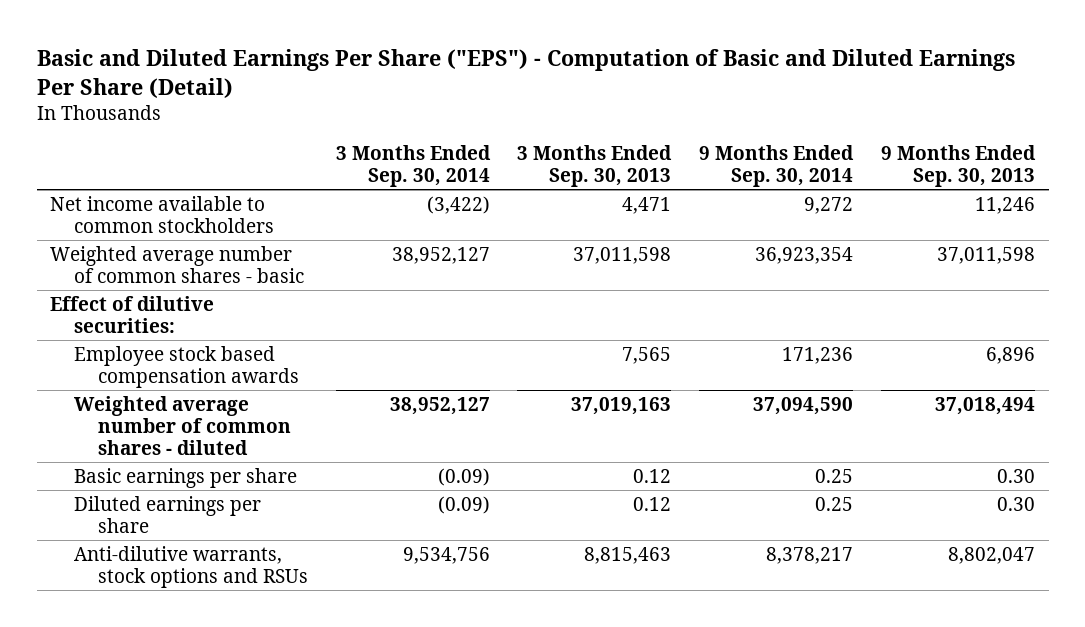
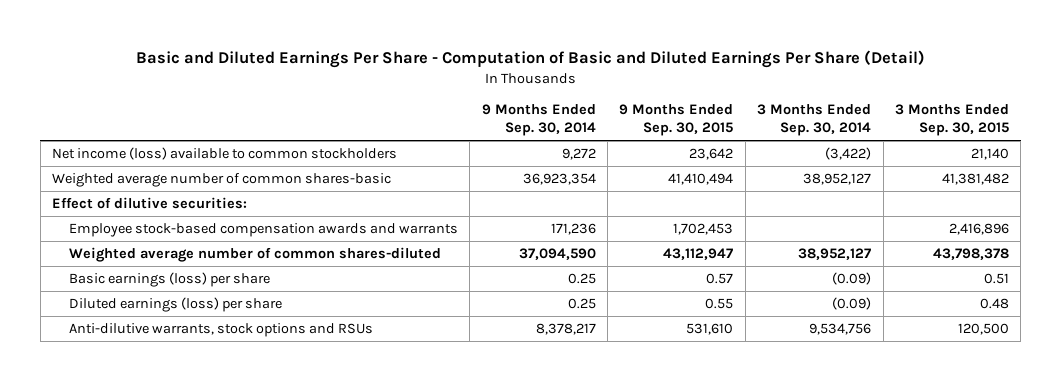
- Basic and Diluted Earnings Per Share ("EPS") - Computation of Basic and Diluted Earnings Per Share (Detail)
+ Basic and Diluted Earnings Per Share - Computation of Basic and Diluted Earnings Per Share (Detail)
- | 3 Months Ended Sep. 30, 2014 | 3 Months Ended Sep. 30, 2013 | 9 Months Ended Sep. 30, 2014 | 9 Months Ended Sep. 30, 2013
+ | 9 Months Ended Sep. 30, 2014 | 9 Months Ended Sep. 30, 2015 | 3 Months Ended Sep. 30, 2014 | 3 Months Ended Sep. 30, 2015
- Net income available to common stockholders | (3,422) | 4,471 | 9,272 | 11,246
- Weighted average number of common shares - basic | 38,952,127 | 37,011,598 | 36,923,354 | 37,011,598
+ Net income (loss) available to common stockholders | 9,272 | 23,642 | (3,422) | 21,140
+ Weighted average number of common shares-basic | 36,923,354 | 41,410,494 | 38,952,127 | 41,381,482
- Employee stock based compensation awards | | 7,565 | 171,236 | 6,896
- Weighted average number of common shares - diluted | 38,952,127 | 37,019,163 | 37,094,590 | 37,018,494
- Basic earnings per share | (0.09) | 0.12 | 0.25 | 0.30
- Diluted earnings per share | (0.09) | 0.12 | 0.25 | 0.30
+ Employee stock-based compensation awards and warrants | 171,236 | 1,702,453 | | 2,416,896
+ Weighted average number of common shares-diluted | 37,094,590 | 43,112,947 | 38,952,127 | 43,798,378
+ Basic earnings (loss) per share | 0.25 | 0.57 | (0.09) | 0.51
+ Diluted earnings (loss) per share | 0.25 | 0.55 | (0.09) | 0.48

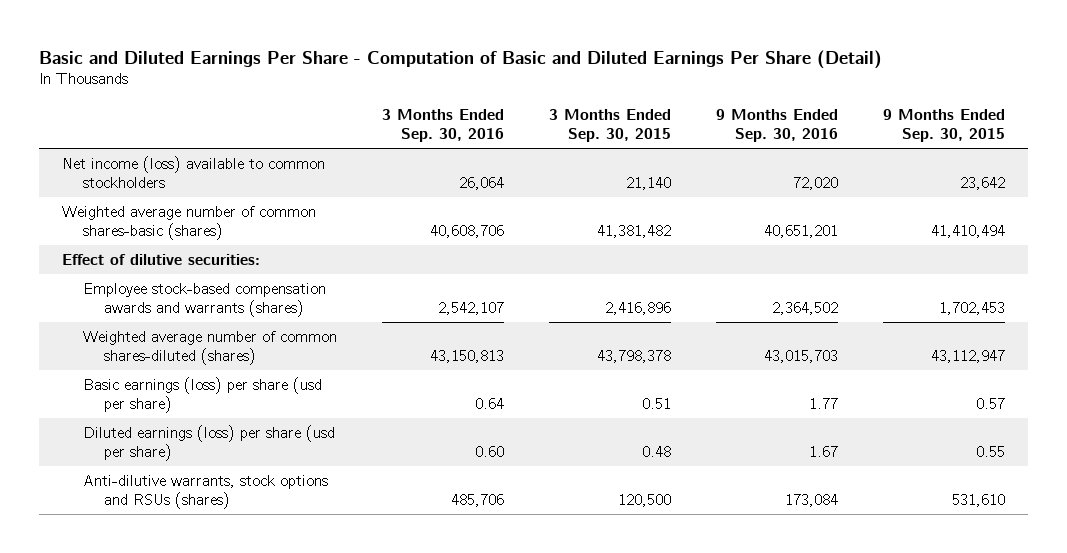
- | 9 Months Ended Sep. 30, 2014 | 9 Months Ended Sep. 30, 2015 | 3 Months Ended Sep. 30, 2014 | 3 Months Ended Sep. 30, 2015
+ | 3 Months Ended Sep. 30, 2016 | 3 Months Ended Sep. 30, 2015 | 9 Months Ended Sep. 30, 2016 | 9 Months Ended Sep. 30, 2015
- Weighted average number of common shares-basic | 36,923,354 | 41,410,494 | 38,952,127 | 41,381,482
+ Weighted average number of common shares-basic (shares) | 40,608,706 | 41,381,482 | 40,651,201 | 41,410,494
- Employee stock-based compensation awards and warrants | 171,236 | 1,702,453 | | 2,416,896
- Weighted average number of common shares-diluted | 37,094,590 | 43,112,947 | 38,952,127 | 43,798,378
- Basic earnings (loss) per share | 0.25 | 0.57 | (0.09) | 0.51
- Diluted earnings (loss) per share | 0.25 | 0.55 | (0.09) | 0.48
- Anti-dilutive warrants, stock options and RSUs | 8,378,217 | 531,610 | 9,534,756 | 120,500
+ Employee stock-based compensation awards and warrants (shares) | 2,542,107 | 2,416,896 | 2,364,502 | 1,702,453
+ Weighted average number of common shares-diluted (shares) | 43,150,813 | 43,798,378 | 43,015,703 | 43,112,947
+ Basic earnings (loss) per share (usd per share) | 0.64 | 0.51 | 1.77 | 0.57
+ Diluted earnings (loss) per share (usd per share) | 0.60 | 0.48 | 1.67 | 0.55
+ Anti-dilutive warrants, stock options and RSUs (shares) | 485,706 | 120,500 | 173,084 | 531,610

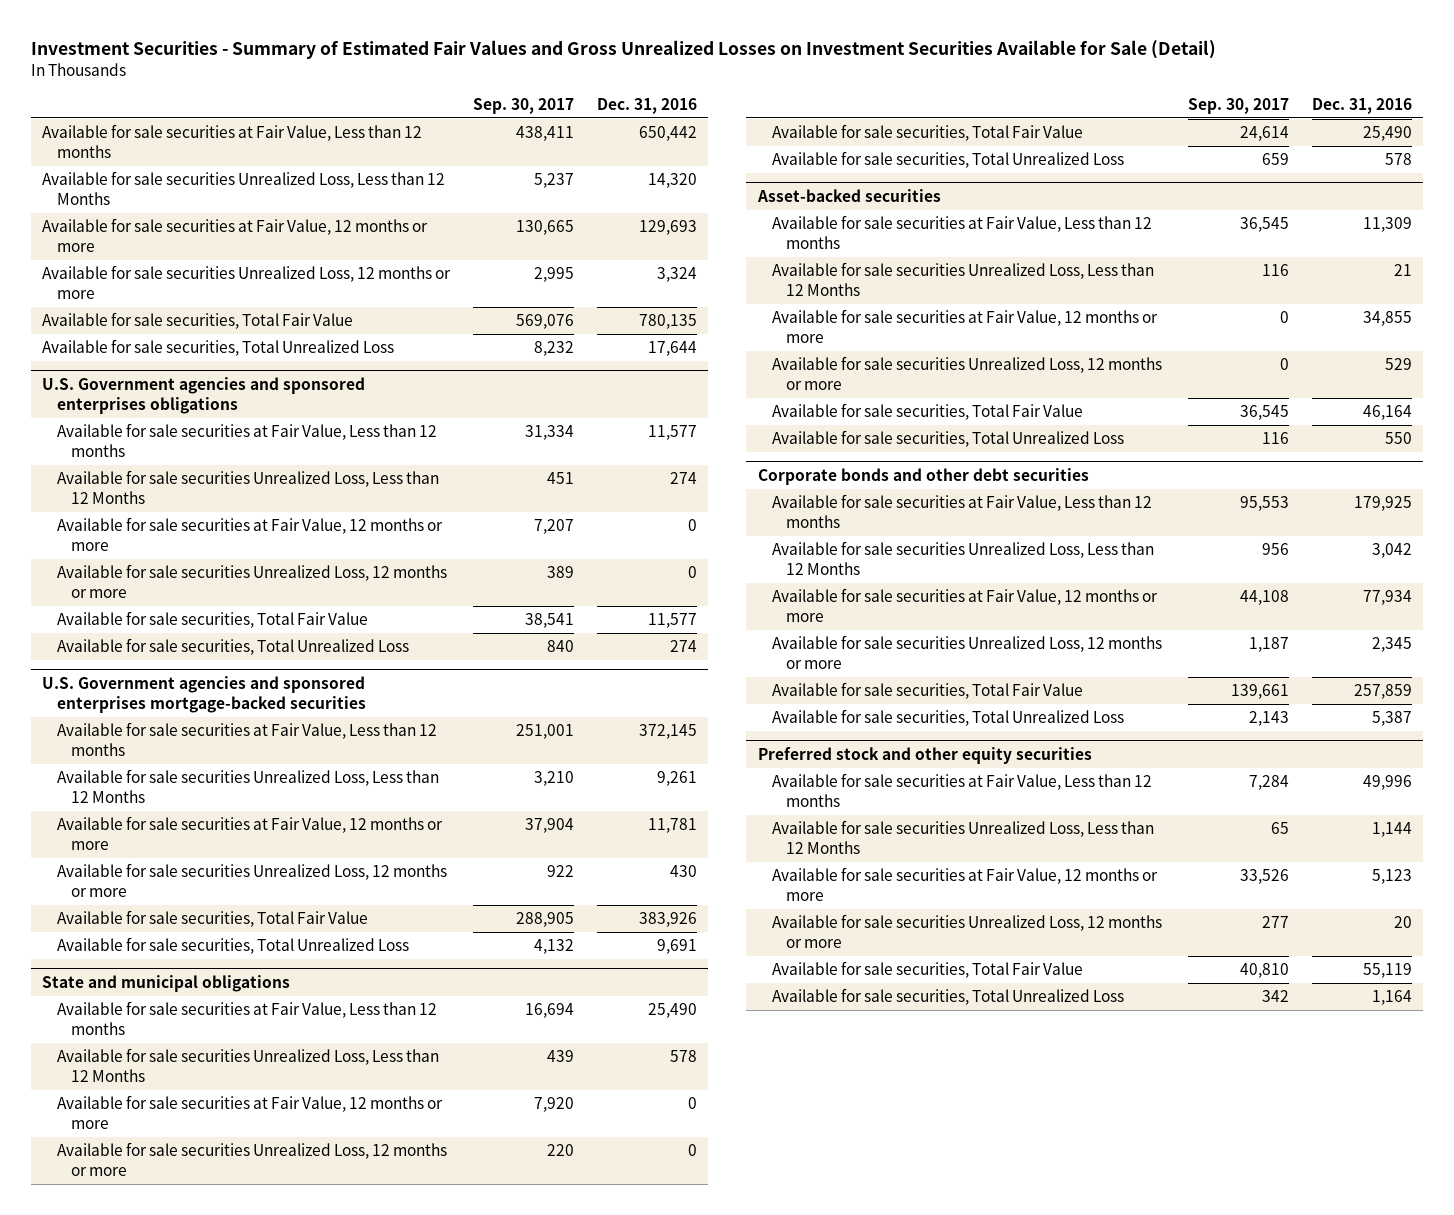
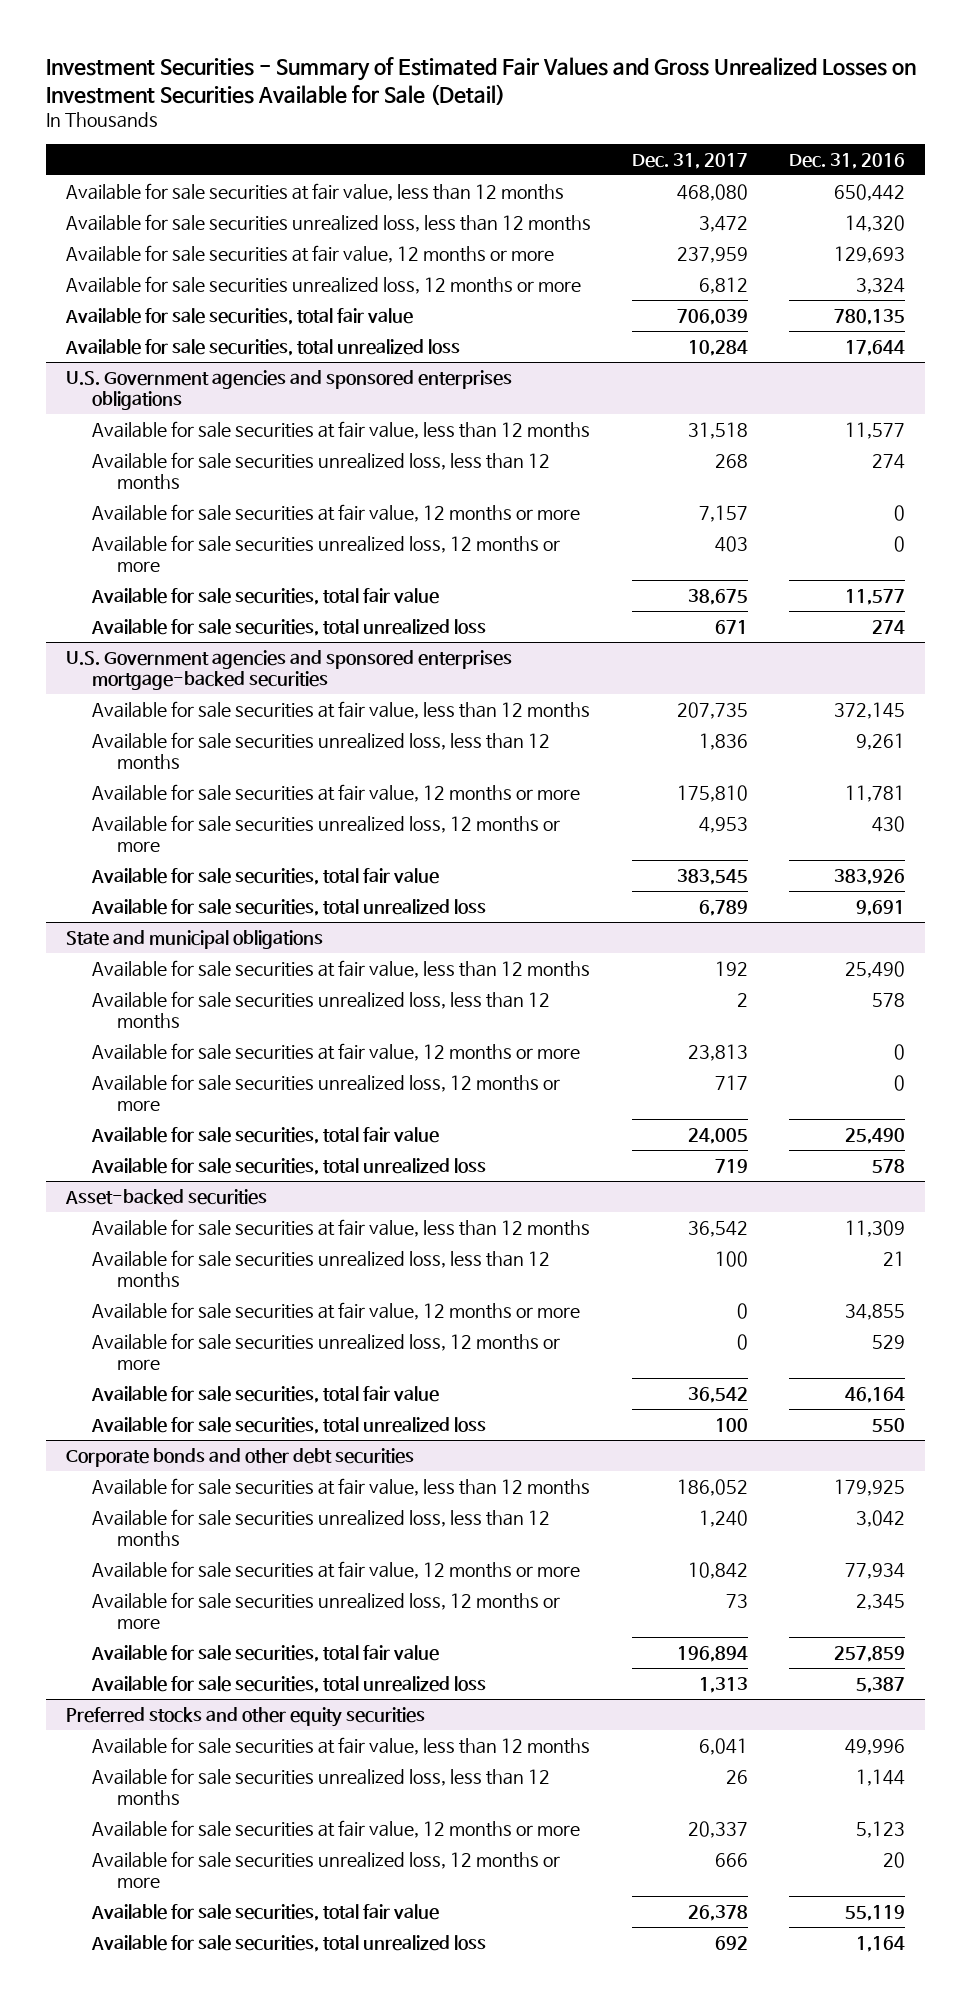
- | Sep. 30, 2017 | Dec. 31, 2016
+ | Dec. 31, 2017 | Dec. 31, 2016
- Available for sale securities at Fair Value, Less than 12 months | 438,411 | 650,442
- Available for sale securities Unrealized Loss, Less than 12 Months | 5,237 | 14,320
- Available for sale securities at Fair Value, 12 months or more | 130,665 | 129,693
- Available for sale securities Unrealized Loss, 12 months or more | 2,995 | 3,324
- Available for sale securities, Total Fair Value | 569,076 | 780,135
- Available for sale securities, Total Unrealized Loss | 8,232 | 17,644
+ Available for sale securities at fair value, less than 12 months | 468,080 | 650,442
+ Available for sale securities unrealized loss, less than 12 months | 3,472 | 14,320
+ Available for sale securities at fair value, 12 months or more | 237,959 | 129,693
+ Available for sale securities unrealized loss, 12 months or more | 6,812 | 3,324
+ Available for sale securities, total fair value | 706,039 | 780,135
+ Available for sale securities, total unrealized loss | 10,284 | 17,644
@ U.S. Government agencies and sponsored enterprises obligations
- Available for sale securities at Fair Value, Less than 12 months | 31,334 | 11,577
- Available for sale securities Unrealized Loss, Less than 12 Months | 451 | 274
- Available for sale securities at Fair Value, 12 months or more | 7,207 | 0
- Available for sale securities Unrealized Loss, 12 months or more | 389 | 0
- Available for sale securities, Total Fair Value | 38,541 | 11,577
- Available for sale securities, Total Unrealized Loss | 840 | 274
+ Available for sale securities at fair value, less than 12 months | 31,518 | 11,577
+ Available for sale securities unrealized loss, less than 12 months | 268 | 274
+ Available for sale securities at fair value, 12 months or more | 7,157 | 0
+ Available for sale securities unrealized loss, 12 months or more | 403 | 0
+ Available for sale securities, total fair value | 38,675 | 11,577
+ Available for sale securities, total unrealized loss | 671 | 274
@ U.S. Government agencies and sponsored enterprises mortgage-backed securities
- Available for sale securities at Fair Value, Less than 12 months | 251,001 | 372,145
- Available for sale securities Unrealized Loss, Less than 12 Months | 3,210 | 9,261
- Available for sale securities at Fair Value, 12 months or more | 37,904 | 11,781
- Available for sale securities Unrealized Loss, 12 months or more | 922 | 430
- Available for sale securities, Total Fair Value | 288,905 | 383,926
- Available for sale securities, Total Unrealized Loss | 4,132 | 9,691
+ Available for sale securities at fair value, less than 12 months | 207,735 | 372,145
+ Available for sale securities unrealized loss, less than 12 months | 1,836 | 9,261
+ Available for sale securities at fair value, 12 months or more | 175,810 | 11,781
+ Available for sale securities unrealized loss, 12 months or more | 4,953 | 430
+ Available for sale securities, total fair value | 383,545 | 383,926
+ Available for sale securities, total unrealized loss | 6,789 | 9,691
@ State and municipal obligations
- Available for sale securities at Fair Value, Less than 12 months | 16,694 | 25,490
- Available for sale securities Unrealized Loss, Less than 12 Months | 439 | 578
- Available for sale securities at Fair Value, 12 months or more | 7,920 | 0
- Available for sale securities Unrealized Loss, 12 months or more | 220 | 0
- Available for sale securities, Total Fair Value | 24,614 | 25,490
- Available for sale securities, Total Unrealized Loss | 659 | 578
+ Available for sale securities at fair value, less than 12 months | 192 | 25,490
+ Available for sale securities unrealized loss, less than 12 months | 2 | 578
+ Available for sale securities at fair value, 12 months or more | 23,813 | 0
+ Available for sale securities unrealized loss, 12 months or more | 717 | 0
+ Available for sale securities, total fair value | 24,005 | 25,490
+ Available for sale securities, total unrealized loss | 719 | 578
@ Asset-backed securities
- Available for sale securities at Fair Value, Less than 12 months | 36,545 | 11,309
- Available for sale securities Unrealized Loss, Less than 12 Months | 116 | 21
- Available for sale securities at Fair Value, 12 months or more | 0 | 34,855
- Available for sale securities Unrealized Loss, 12 months or more | 0 | 529
- Available for sale securities, Total Fair Value | 36,545 | 46,164
- Available for sale securities, Total Unrealized Loss | 116 | 550
+ Available for sale securities at fair value, less than 12 months | 36,542 | 11,309
+ Available for sale securities unrealized loss, less than 12 months | 100 | 21
+ Available for sale securities at fair value, 12 months or more | 0 | 34,855
+ Available for sale securities unrealized loss, 12 months or more | 0 | 529
+ Available for sale securities, total fair value | 36,542 | 46,164
+ Available for sale securities, total unrealized loss | 100 | 550
@ Corporate bonds and other debt securities
- Available for sale securities at Fair Value, Less than 12 months | 95,553 | 179,925
- Available for sale securities Unrealized Loss, Less than 12 Months | 956 | 3,042
- Available for sale securities at Fair Value, 12 months or more | 44,108 | 77,934
- Available for sale securities Unrealized Loss, 12 months or more | 1,187 | 2,345
- Available for sale securities, Total Fair Value | 139,661 | 257,859
- Available for sale securities, Total Unrealized Loss | 2,143 | 5,387
- Preferred stock and other equity securities
- Available for sale securities at Fair Value, Less than 12 months | 7,284 | 49,996
- Available for sale securities Unrealized Loss, Less than 12 Months | 65 | 1,144
- Available for sale securities at Fair Value, 12 months or more | 33,526 | 5,123
- Available for sale securities Unrealized Loss, 12 months or more | 277 | 20
- Available for sale securities, Total Fair Value | 40,810 | 55,119
- Available for sale securities, Total Unrealized Loss | 342 | 1,164
@ Corporate bonds and other debt securities
+ Available for sale securities at fair value, less than 12 months | 186,052 | 179,925
+ Available for sale securities unrealized loss, less than 12 months | 1,240 | 3,042
+ Available for sale securities at fair value, 12 months or more | 10,842 | 77,934
+ Available for sale securities unrealized loss, 12 months or more | 73 | 2,345
+ Available for sale securities, total fair value | 196,894 | 257,859
+ Available for sale securities, total unrealized loss | 1,313 | 5,387
+ Preferred stocks and other equity securities
+ Available for sale securities at fair value, less than 12 months | 6,041 | 49,996
+ Available for sale securities unrealized loss, less than 12 months | 26 | 1,144
+ Available for sale securities at fair value, 12 months or more | 20,337 | 5,123
+ Available for sale securities unrealized loss, 12 months or more | 666 | 20
+ Available for sale securities, total fair value | 26,378 | 55,119
+ Available for sale securities, total unrealized loss | 692 | 1,164

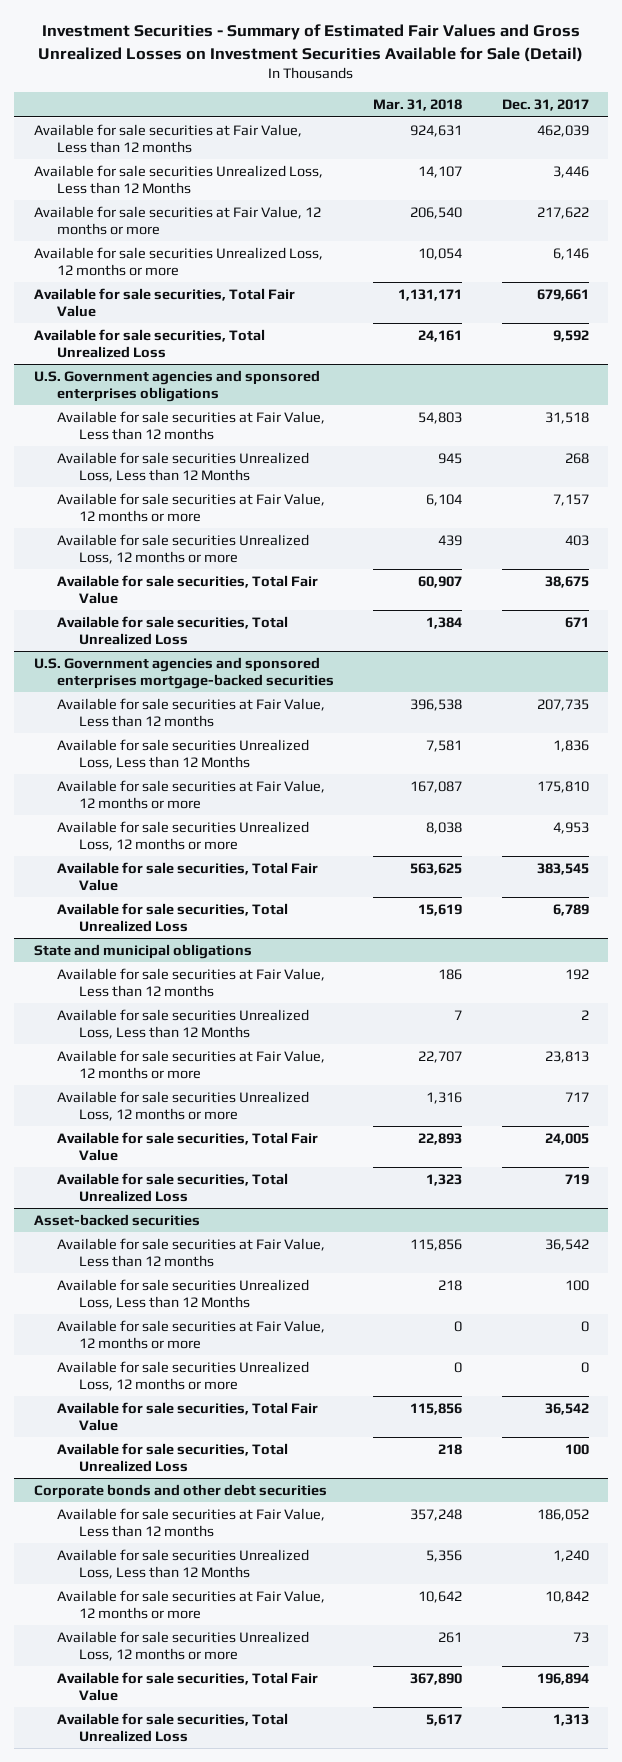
- | Dec. 31, 2017 | Dec. 31, 2016
+ | Mar. 31, 2018 | Dec. 31, 2017
- Available for sale securities at fair value, less than 12 months | 468,080 | 650,442
- Available for sale securities unrealized loss, less than 12 months | 3,472 | 14,320
- Available for sale securities at fair value, 12 months or more | 237,959 | 129,693
- Available for sale securities unrealized loss, 12 months or more | 6,812 | 3,324
- Available for sale securities, total fair value | 706,039 | 780,135
- Available for sale securities, total unrealized loss | 10,284 | 17,644
+ Available for sale securities at Fair Value, Less than 12 months | 924,631 | 462,039
+ Available for sale securities Unrealized Loss, Less than 12 Months | 14,107 | 3,446
+ Available for sale securities at Fair Value, 12 months or more | 206,540 | 217,622
+ Available for sale securities Unrealized Loss, 12 months or more | 10,054 | 6,146
+ Available for sale securities, Total Fair Value | 1,131,171 | 679,661
+ Available for sale securities, Total Unrealized Loss | 24,161 | 9,592
@ U.S. Government agencies and sponsored enterprises obligations
- Available for sale securities at fair value, less than 12 months | 31,518 | 11,577
- Available for sale securities unrealized loss, less than 12 months | 268 | 274
- Available for sale securities at fair value, 12 months or more | 7,157 | 0
- Available for sale securities unrealized loss, 12 months or more | 403 | 0
- Available for sale securities, total fair value | 38,675 | 11,577
- Available for sale securities, total unrealized loss | 671 | 274
+ Available for sale securities at Fair Value, Less than 12 months | 54,803 | 31,518
+ Available for sale securities Unrealized Loss, Less than 12 Months | 945 | 268
+ Available for sale securities at Fair Value, 12 months or more | 6,104 | 7,157
+ Available for sale securities Unrealized Loss, 12 months or more | 439 | 403
+ Available for sale securities, Total Fair Value | 60,907 | 38,675
+ Available for sale securities, Total Unrealized Loss | 1,384 | 671
@ U.S. Government agencies and sponsored enterprises mortgage-backed securities
- Available for sale securities at fair value, less than 12 months | 207,735 | 372,145
- Available for sale securities unrealized loss, less than 12 months | 1,836 | 9,261
- Available for sale securities at fair value, 12 months or more | 175,810 | 11,781
- Available for sale securities unrealized loss, 12 months or more | 4,953 | 430
- Available for sale securities, total fair value | 383,545 | 383,926
- Available for sale securities, total unrealized loss | 6,789 | 9,691
+ Available for sale securities at Fair Value, Less than 12 months | 396,538 | 207,735
+ Available for sale securities Unrealized Loss, Less than 12 Months | 7,581 | 1,836
+ Available for sale securities at Fair Value, 12 months or more | 167,087 | 175,810
+ Available for sale securities Unrealized Loss, 12 months or more | 8,038 | 4,953
+ Available for sale securities, Total Fair Value | 563,625 | 383,545
+ Available for sale securities, Total Unrealized Loss | 15,619 | 6,789
@ State and municipal obligations
- Available for sale securities at fair value, less than 12 months | 192 | 25,490
- Available for sale securities unrealized loss, less than 12 months | 2 | 578
- Available for sale securities at fair value, 12 months or more | 23,813 | 0
- Available for sale securities unrealized loss, 12 months or more | 717 | 0
- Available for sale securities, total fair value | 24,005 | 25,490
- Available for sale securities, total unrealized loss | 719 | 578
+ Available for sale securities at Fair Value, Less than 12 months | 186 | 192
+ Available for sale securities Unrealized Loss, Less than 12 Months | 7 | 2
+ Available for sale securities at Fair Value, 12 months or more | 22,707 | 23,813
+ Available for sale securities Unrealized Loss, 12 months or more | 1,316 | 717
+ Available for sale securities, Total Fair Value | 22,893 | 24,005
+ Available for sale securities, Total Unrealized Loss | 1,323 | 719
@ Asset-backed securities
- Available for sale securities at fair value, less than 12 months | 36,542 | 11,309
- Available for sale securities unrealized loss, less than 12 months | 100 | 21
- Available for sale securities at fair value, 12 months or more | 0 | 34,855
- Available for sale securities unrealized loss, 12 months or more | 0 | 529
- Available for sale securities, total fair value | 36,542 | 46,164
- Available for sale securities, total unrealized loss | 100 | 550
+ Available for sale securities at Fair Value, Less than 12 months | 115,856 | 36,542
+ Available for sale securities Unrealized Loss, Less than 12 Months | 218 | 100
+ Available for sale securities at Fair Value, 12 months or more | 0 | 0
+ Available for sale securities Unrealized Loss, 12 months or more | 0 | 0
+ Available for sale securities, Total Fair Value | 115,856 | 36,542
+ Available for sale securities, Total Unrealized Loss | 218 | 100
@ Corporate bonds and other debt securities
- Available for sale securities at fair value, less than 12 months | 186,052 | 179,925
- Available for sale securities unrealized loss, less than 12 months | 1,240 | 3,042
- Available for sale securities at fair value, 12 months or more | 10,842 | 77,934
- Available for sale securities unrealized loss, 12 months or more | 73 | 2,345
- Available for sale securities, total fair value | 196,894 | 257,859
- Available for sale securities, total unrealized loss | 1,313 | 5,387
- Preferred stocks and other equity securities
- Available for sale securities at fair value, less than 12 months | 6,041 | 49,996
- Available for sale securities unrealized loss, less than 12 months | 26 | 1,144
- Available for sale securities at fair value, 12 months or more | 20,337 | 5,123
- Available for sale securities unrealized loss, 12 months or more | 666 | 20
- Available for sale securities, total fair value | 26,378 | 55,119
- Available for sale securities, total unrealized loss | 692 | 1,164
@ Corporate bonds and other debt securities
+ Available for sale securities at Fair Value, Less than 12 months | 357,248 | 186,052
+ Available for sale securities Unrealized Loss, Less than 12 Months | 5,356 | 1,240
+ Available for sale securities at Fair Value, 12 months or more | 10,642 | 10,842
+ Available for sale securities Unrealized Loss, 12 months or more | 261 | 73
+ Available for sale securities, Total Fair Value | 367,890 | 196,894
+ Available for sale securities, Total Unrealized Loss | 5,617 | 1,313

